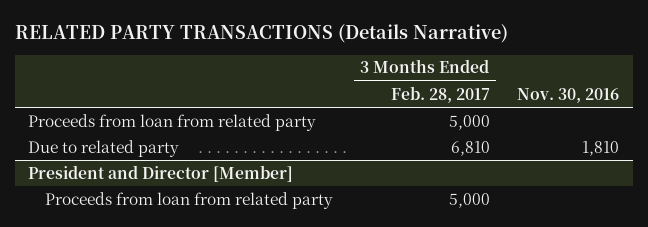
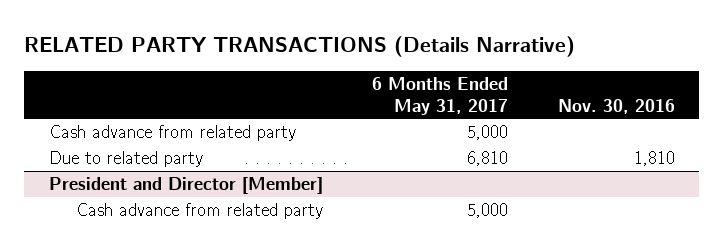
- | 3 Months Ended Feb. 28, 2017 | Nov. 30, 2016
+ | 6 Months Ended May 31, 2017 | Nov. 30, 2016
- Proceeds from loan from related party | 5,000 |
+ Cash advance from related party | 5,000 |
@ President and Director [Member]
- Proceeds from loan from related party | 5,000 |
+ Cash advance from related party | 5,000 |

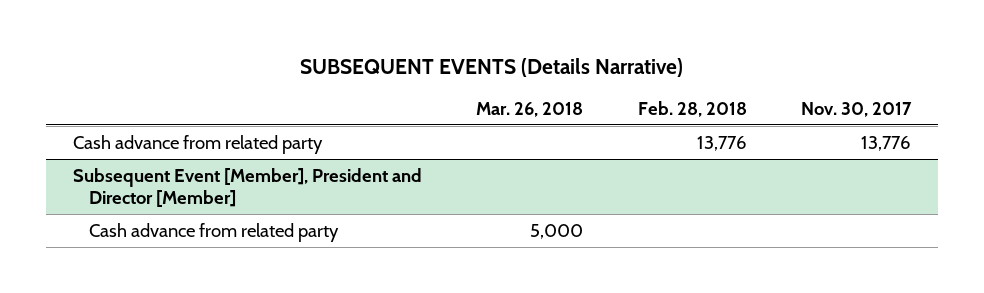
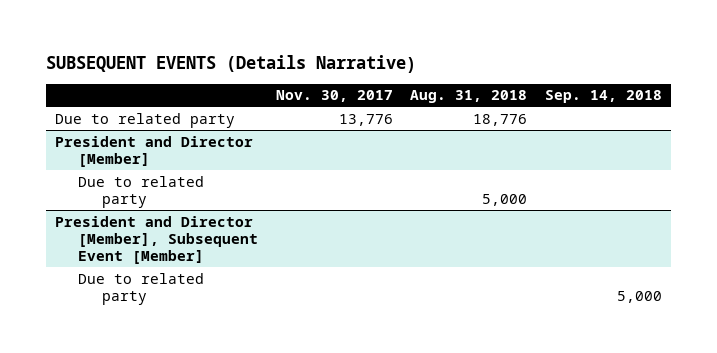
- | Mar. 26, 2018 | Feb. 28, 2018 | Nov. 30, 2017
+ | Nov. 30, 2017 | Aug. 31, 2018 | Sep. 14, 2018
- Cash advance from related party | | 13,776 | 13,776
- Subsequent Event [Member], President and Director [Member]
- Cash advance from related party | 5,000 | |
+ Due to related party | 13,776 | 18,776 |
+ President and Director [Member]
+ Due to related party | | 5,000 |
+ President and Director [Member], Subsequent Event [Member]
+ Due to related party | | | 5,000

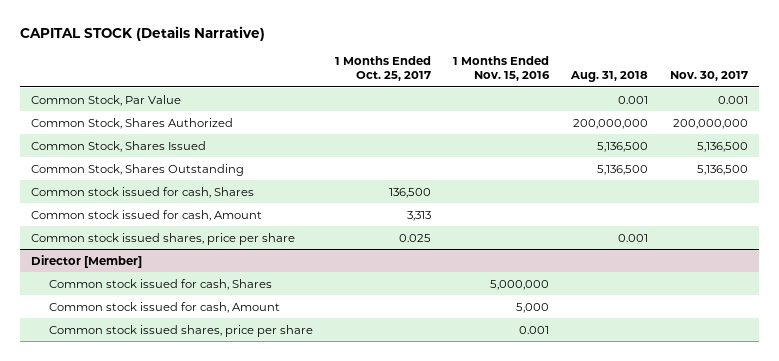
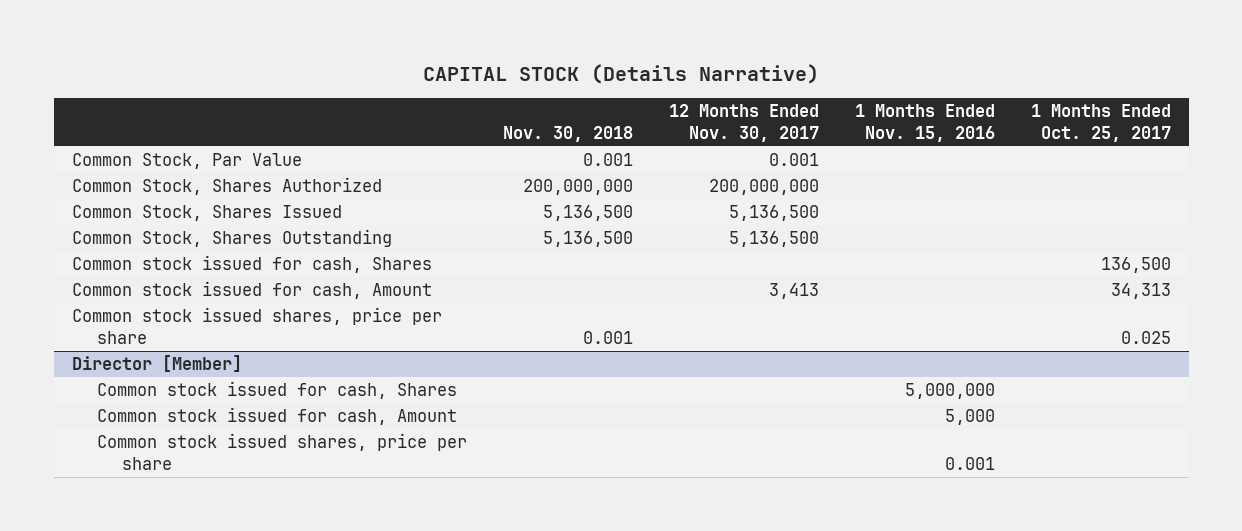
- | 1 Months Ended Oct. 25, 2017 | 1 Months Ended Nov. 15, 2016 | Aug. 31, 2018 | Nov. 30, 2017
+ | Nov. 30, 2018 | 12 Months Ended Nov. 30, 2017 | 1 Months Ended Nov. 15, 2016 | 1 Months Ended Oct. 25, 2017
- Common stock issued for cash, Amount | 3,313 | | |
+ Common stock issued for cash, Amount | | 3,413 | | 34,313

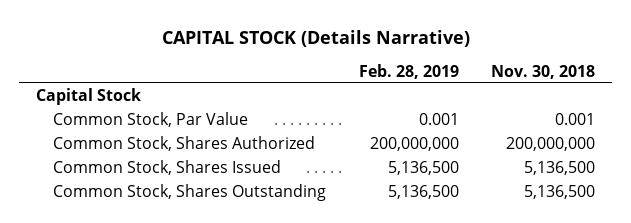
- | Nov. 30, 2018 | 12 Months Ended Nov. 30, 2017 | 1 Months Ended Nov. 15, 2016 | 1 Months Ended Oct. 25, 2017
+ | Feb. 28, 2019 | Nov. 30, 2018
+ Capital Stock
- Common stock issued for cash, Shares | | | | 136,500
- Common stock issued for cash, Amount | | 3,413 | | 34,313
- Common stock issued shares, price per share | 0.001 | | | 0.025
- Director [Member]
- Common stock issued for cash, Shares | | | 5,000,000 |
- Common stock issued for cash, Amount | | | 5,000 |
- Common stock issued shares, price per share | | | 0.001 |

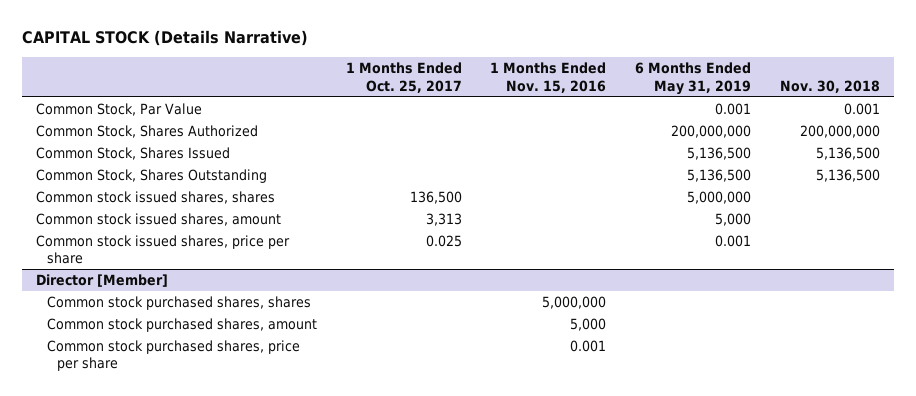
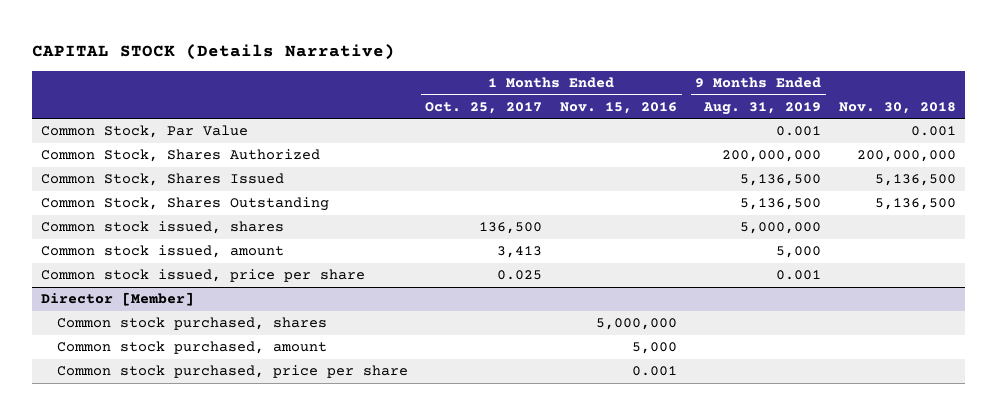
- | 1 Months Ended Oct. 25, 2017 | 1 Months Ended Nov. 15, 2016 | 6 Months Ended May 31, 2019 | Nov. 30, 2018
+ | 1 Months Ended Oct. 25, 2017 | 1 Months Ended Nov. 15, 2016 | 9 Months Ended Aug. 31, 2019 | Nov. 30, 2018
- Common stock issued shares, shares | 136,500 | | 5,000,000 |
- Common stock issued shares, amount | 3,313 | | 5,000 |
- Common stock issued shares, price per share | 0.025 | | 0.001 |
+ Common stock issued, shares | 136,500 | | 5,000,000 |
+ Common stock issued, amount | 3,413 | | 5,000 |
+ Common stock issued, price per share | 0.025 | | 0.001 |
@ Director [Member]
- Common stock purchased shares, shares | | 5,000,000 | |
- Common stock purchased shares, amount | | 5,000 | |
- Common stock purchased shares, price per share | | 0.001 | |
+ Common stock purchased, shares | | 5,000,000 | |
+ Common stock purchased, amount | | 5,000 | |
+ Common stock purchased, price per share | | 0.001 | |

